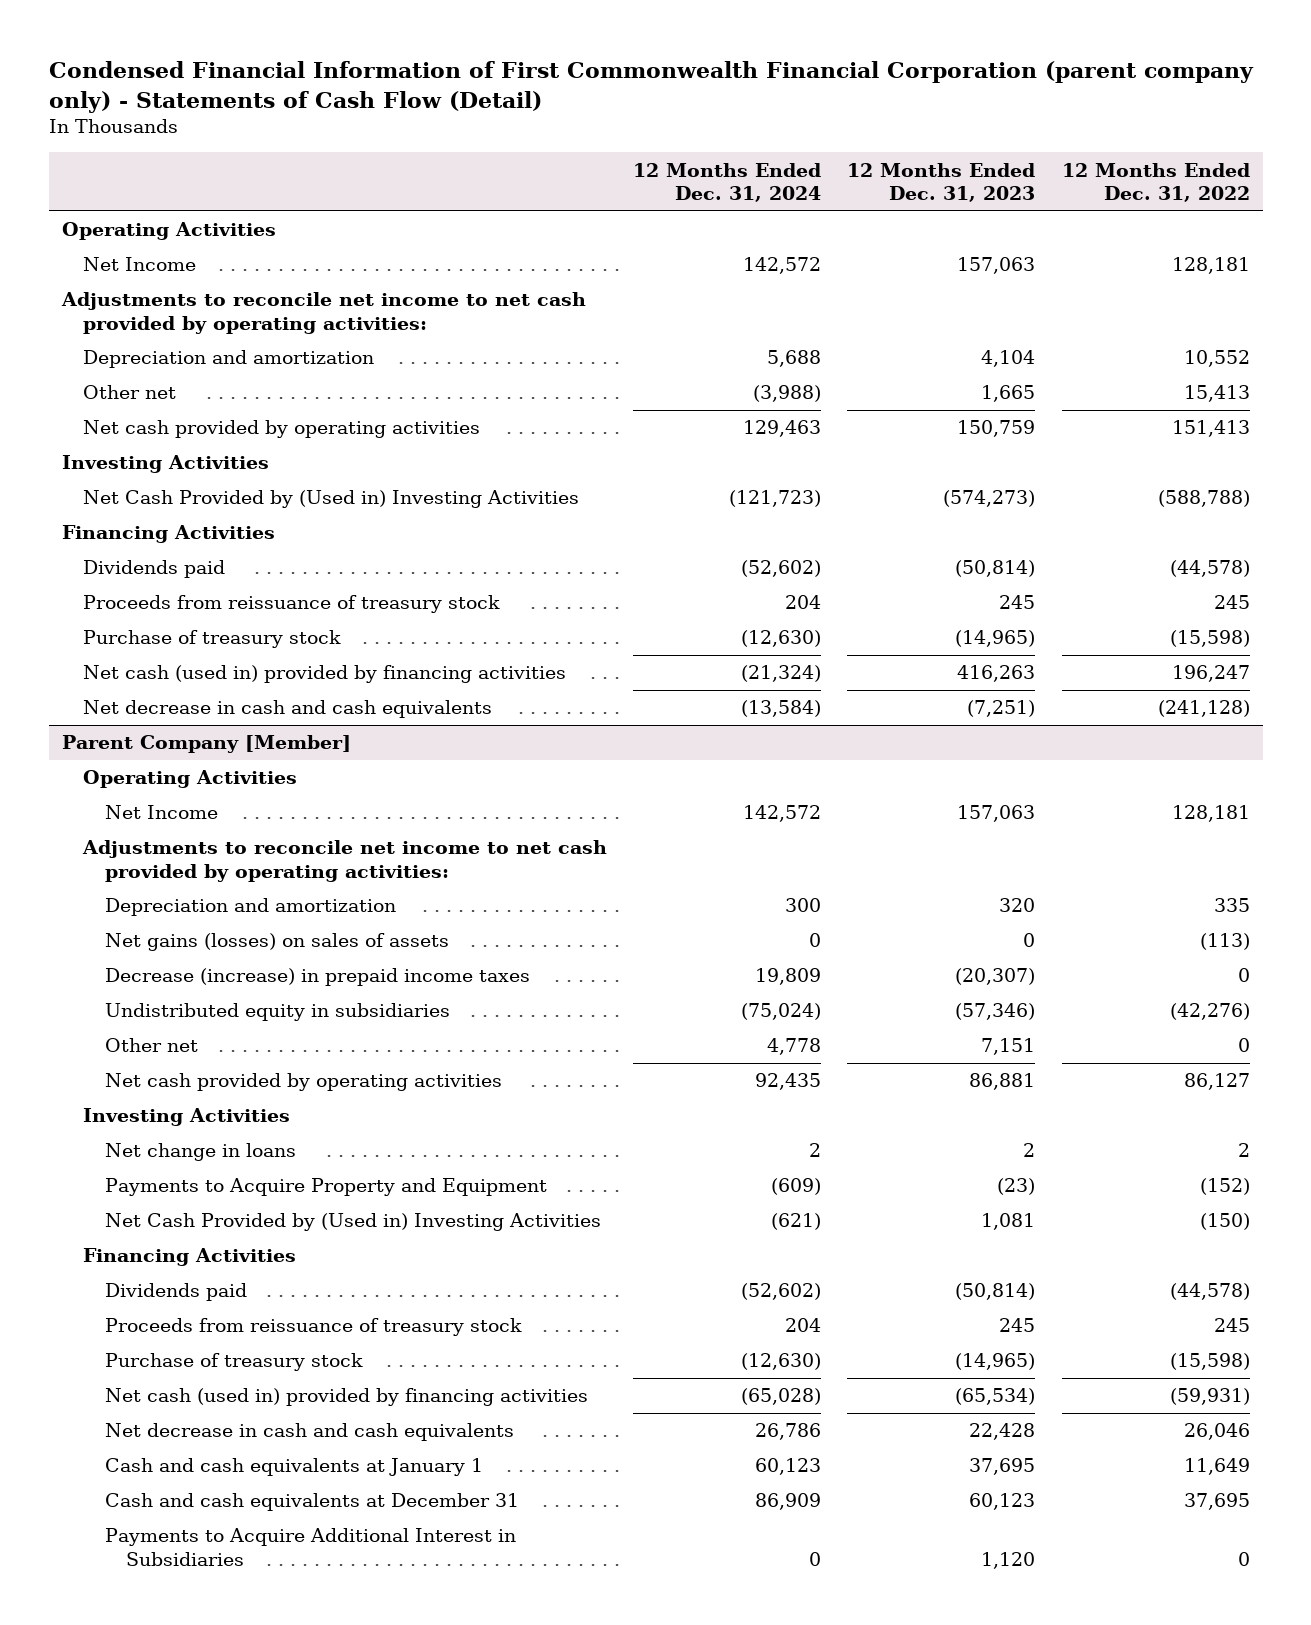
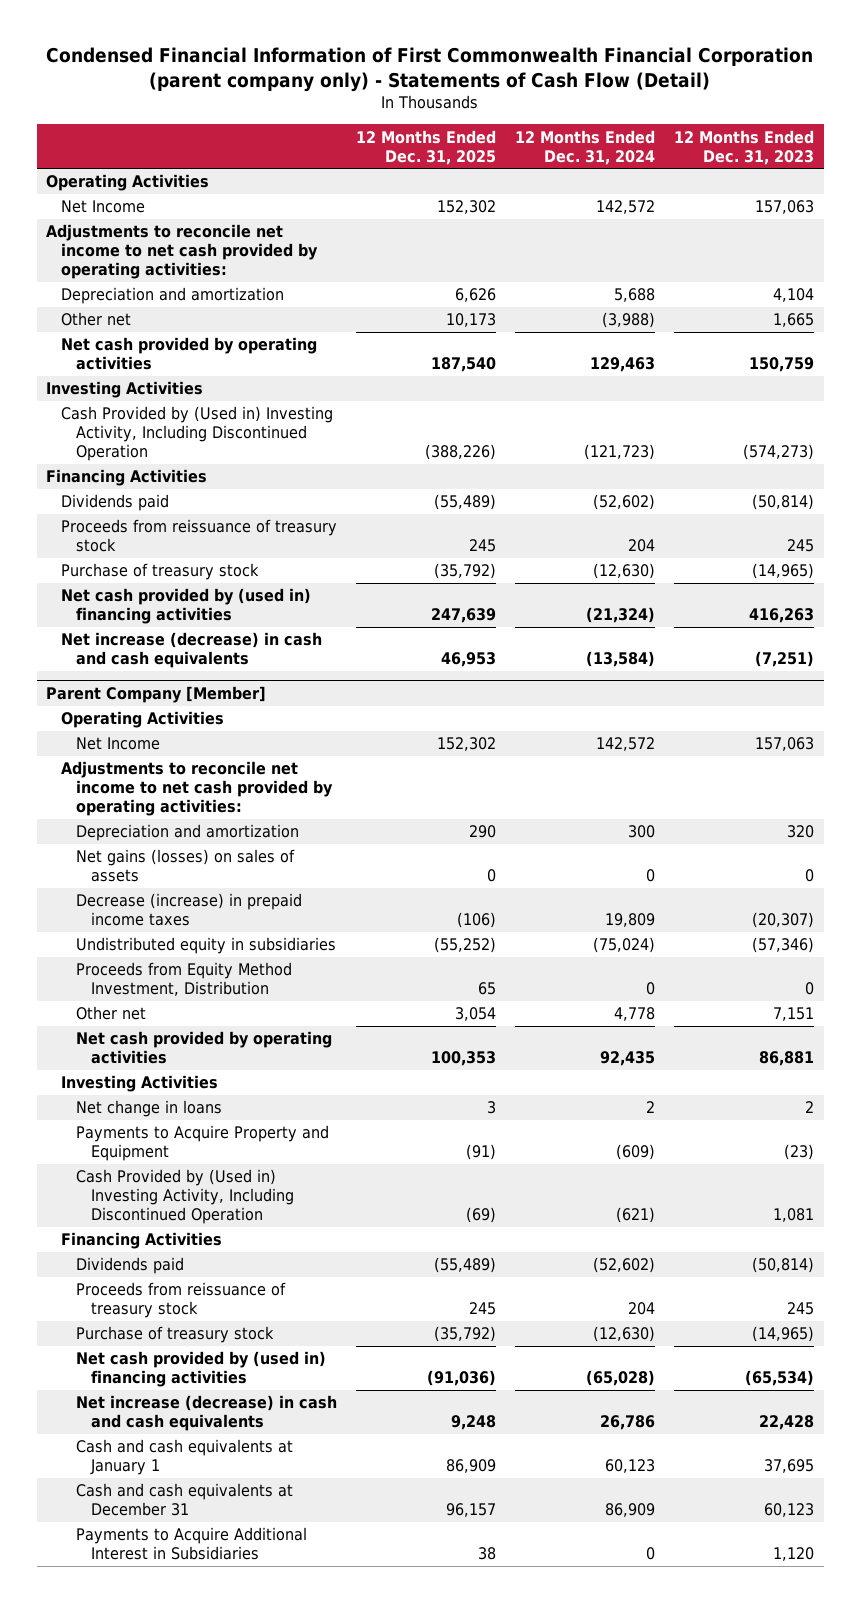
- | 12 Months Ended Dec. 31, 2024 | 12 Months Ended Dec. 31, 2023 | 12 Months Ended Dec. 31, 2022
+ | 12 Months Ended Dec. 31, 2025 | 12 Months Ended Dec. 31, 2024 | 12 Months Ended Dec. 31, 2023
- Net Cash Provided by (Used in) Investing Activities | (121,723) | (574,273) | (588,788)
+ Cash Provided by (Used in) Investing Activity, Including Discontinued Operation | (388,226) | (121,723) | (574,273)
- Net cash (used in) provided by financing activities | (21,324) | 416,263 | 196,247
- Net decrease in cash and cash equivalents | (13,584) | (7,251) | (241,128)
+ Net cash provided by (used in) financing activities | 247,639 | (21,324) | 416,263
+ Net increase (decrease) in cash and cash equivalents | 46,953 | (13,584) | (7,251)
@ Parent Company [Member]
+ Proceeds from Equity Method Investment, Distribution | 65 | 0 | 0
- Net Cash Provided by (Used in) Investing Activities | (621) | 1,081 | (150)
+ Cash Provided by (Used in) Investing Activity, Including Discontinued Operation | (69) | (621) | 1,081
- Net cash (used in) provided by financing activities | (65,028) | (65,534) | (59,931)
- Net decrease in cash and cash equivalents | 26,786 | 22,428 | 26,046
+ Net cash provided by (used in) financing activities | (91,036) | (65,028) | (65,534)
+ Net increase (decrease) in cash and cash equivalents | 9,248 | 26,786 | 22,428

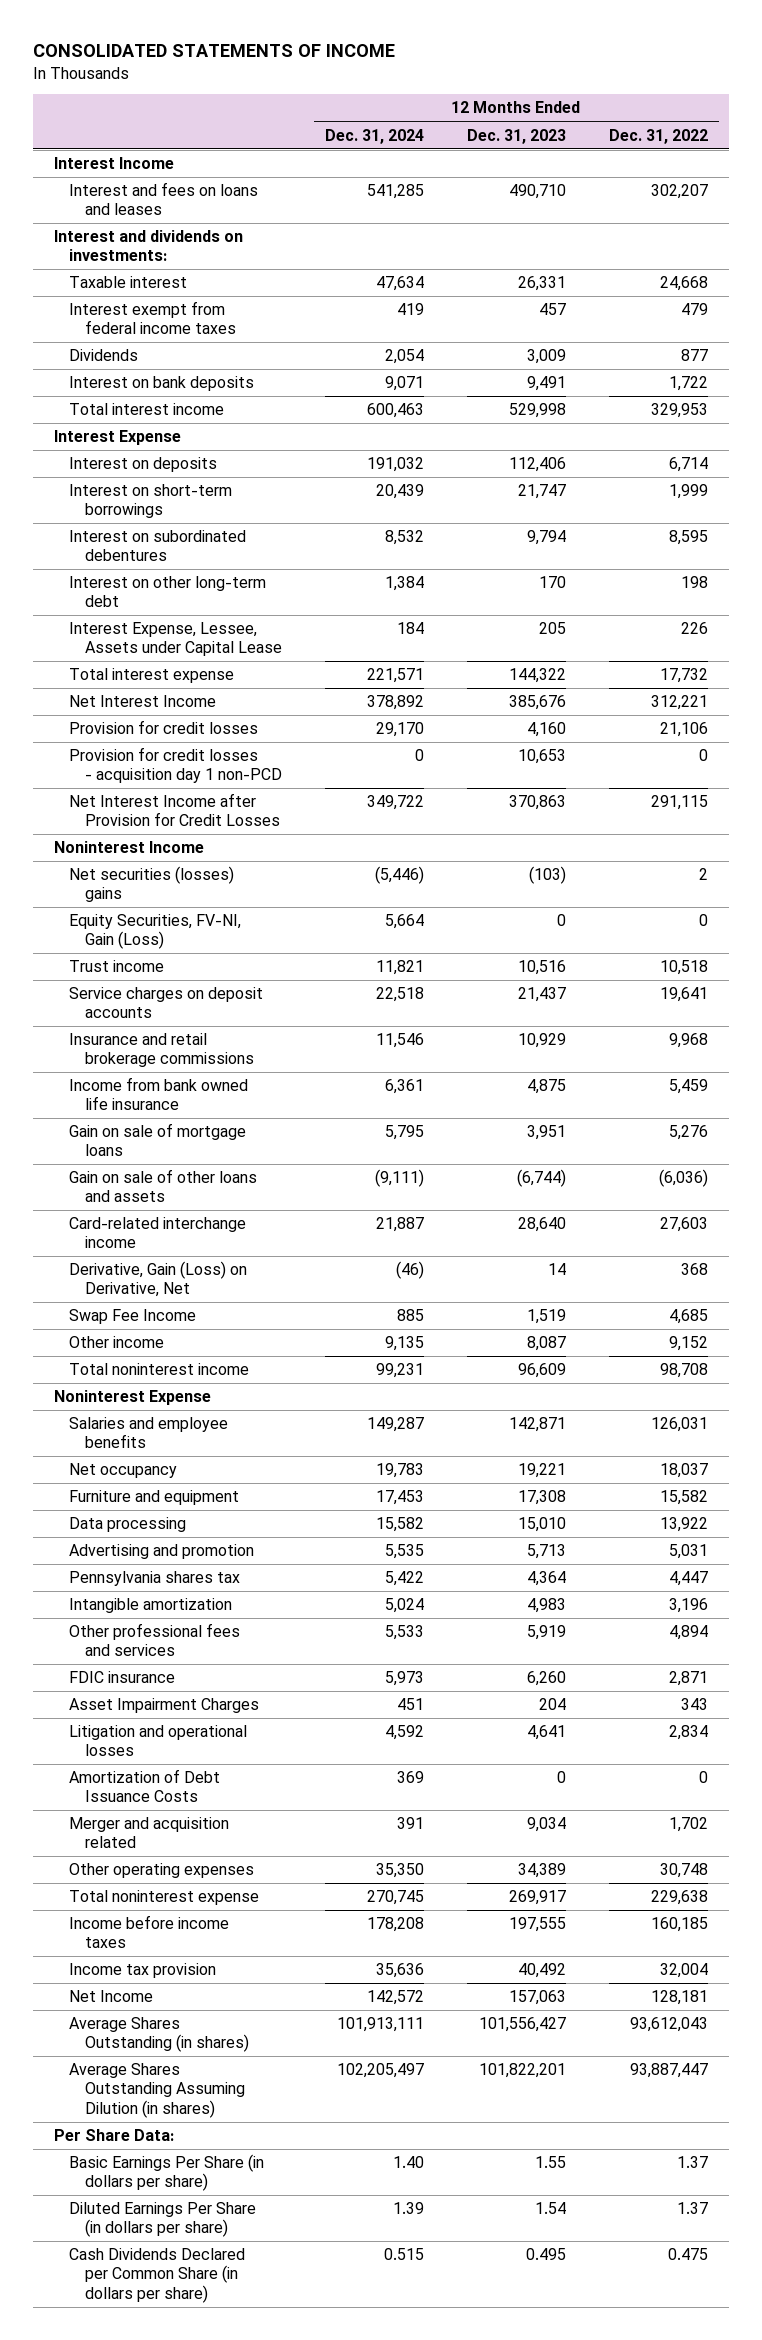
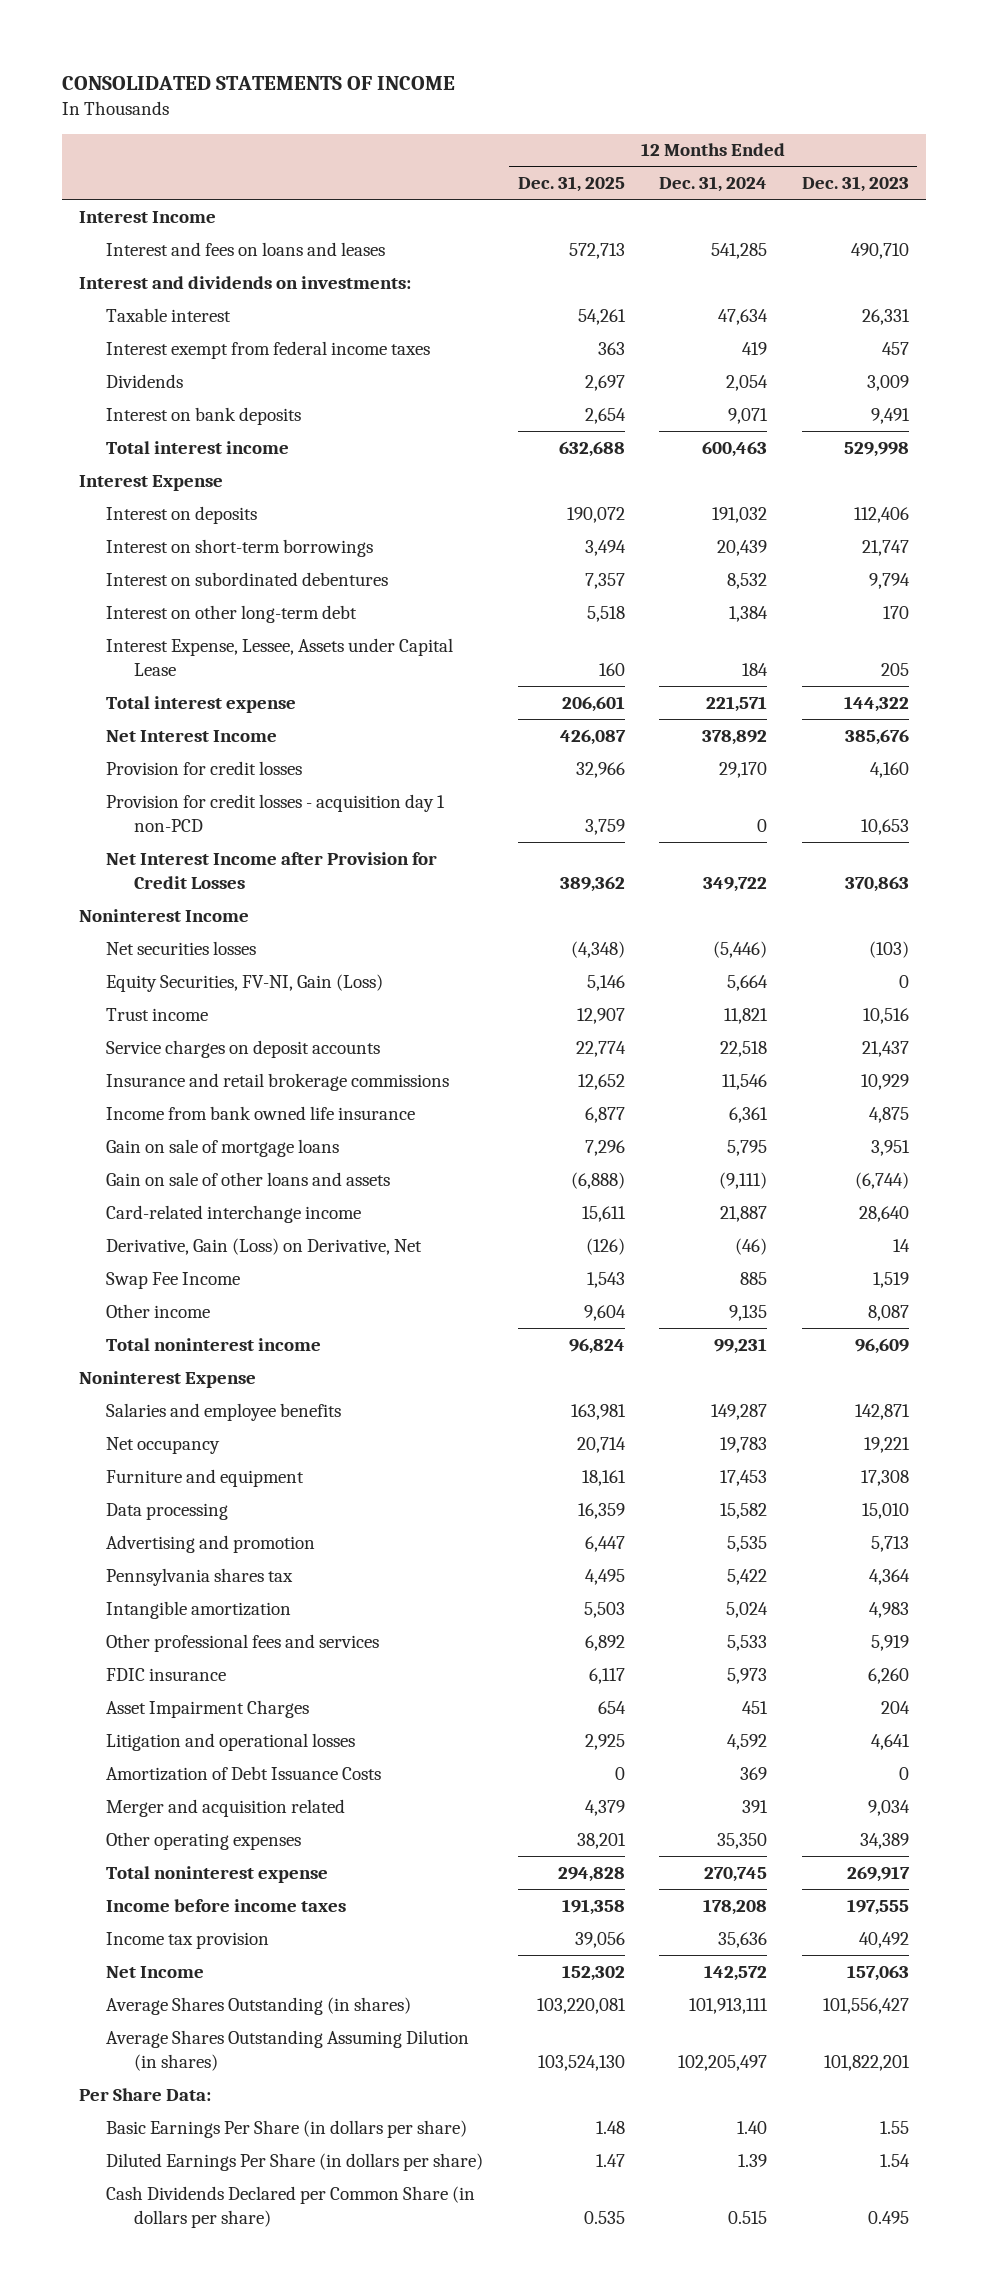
- | 12 Months Ended Dec. 31, 2024 | 12 Months Ended Dec. 31, 2023 | 12 Months Ended Dec. 31, 2022
+ | 12 Months Ended Dec. 31, 2025 | 12 Months Ended Dec. 31, 2024 | 12 Months Ended Dec. 31, 2023
- Net securities (losses) gains | (5,446) | (103) | 2
+ Net securities losses | (4,348) | (5,446) | (103)

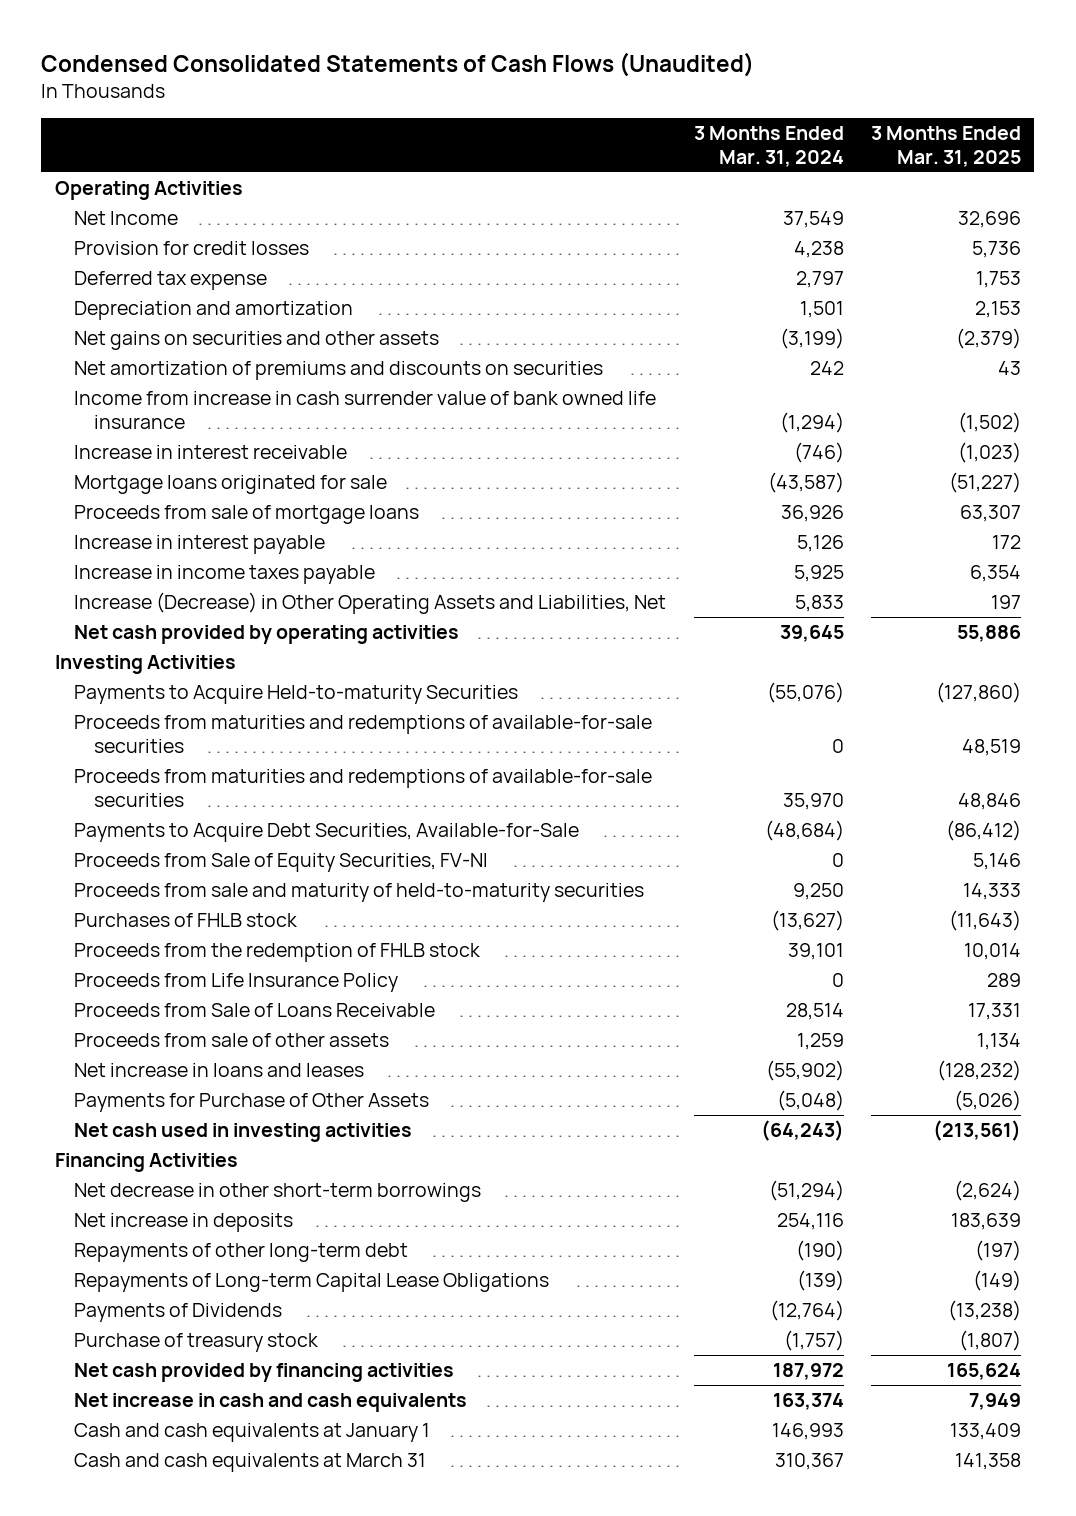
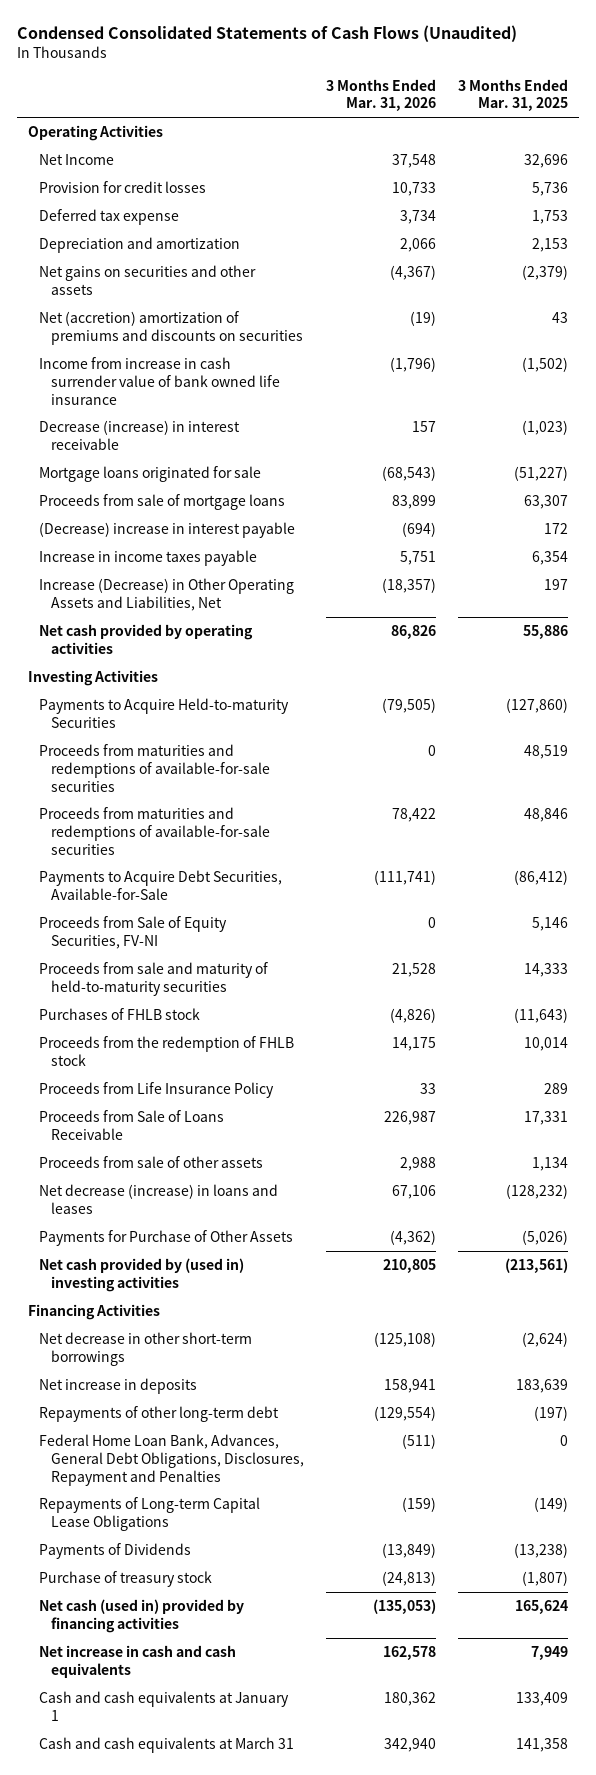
- | 3 Months Ended Mar. 31, 2024 | 3 Months Ended Mar. 31, 2025
+ | 3 Months Ended Mar. 31, 2026 | 3 Months Ended Mar. 31, 2025
- Net amortization of premiums and discounts on securities | 242 | 43
+ Net (accretion) amortization of premiums and discounts on securities | (19) | 43
- Increase in interest receivable | (746) | (1,023)
+ Decrease (increase) in interest receivable | 157 | (1,023)
- Increase in interest payable | 5,126 | 172
+ (Decrease) increase in interest payable | (694) | 172
- Net increase in loans and leases | (55,902) | (128,232)
+ Net decrease (increase) in loans and leases | 67,106 | (128,232)
- Net cash used in investing activities | (64,243) | (213,561)
+ Net cash provided by (used in) investing activities | 210,805 | (213,561)
+ Federal Home Loan Bank, Advances, General Debt Obligations, Disclosures, Repayment and Penalties | (511) | 0
- Net cash provided by financing activities | 187,972 | 165,624
+ Net cash (used in) provided by financing activities | (135,053) | 165,624

